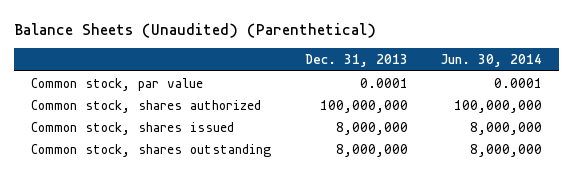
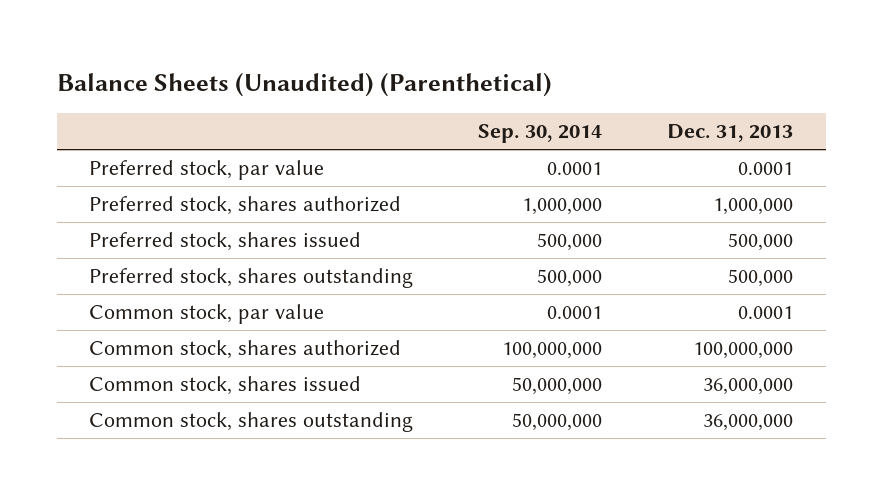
- | Dec. 31, 2013 | Jun. 30, 2014
+ | Sep. 30, 2014 | Dec. 31, 2013
+ Preferred stock, par value | 0.0001 | 0.0001
+ Preferred stock, shares authorized | 1,000,000 | 1,000,000
+ Preferred stock, shares issued | 500,000 | 500,000
+ Preferred stock, shares outstanding | 500,000 | 500,000
- Common stock, shares issued | 8,000,000 | 8,000,000
- Common stock, shares outstanding | 8,000,000 | 8,000,000
+ Common stock, shares issued | 50,000,000 | 36,000,000
+ Common stock, shares outstanding | 50,000,000 | 36,000,000

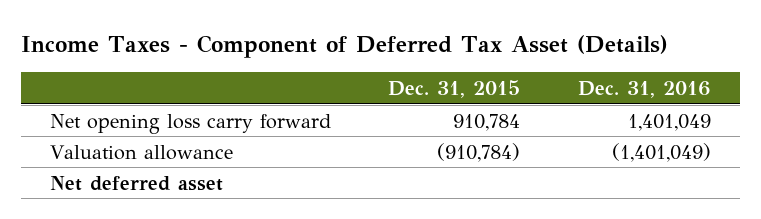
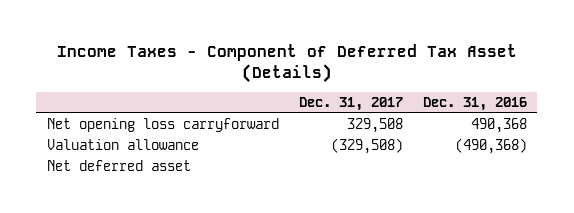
- | Dec. 31, 2015 | Dec. 31, 2016
+ | Dec. 31, 2017 | Dec. 31, 2016
- Net opening loss carry forward | 910,784 | 1,401,049
- Valuation allowance | (910,784) | (1,401,049)
+ Net opening loss carryforward | 329,508 | 490,368
+ Valuation allowance | (329,508) | (490,368)

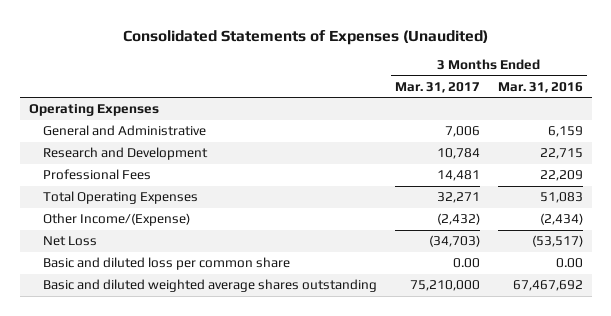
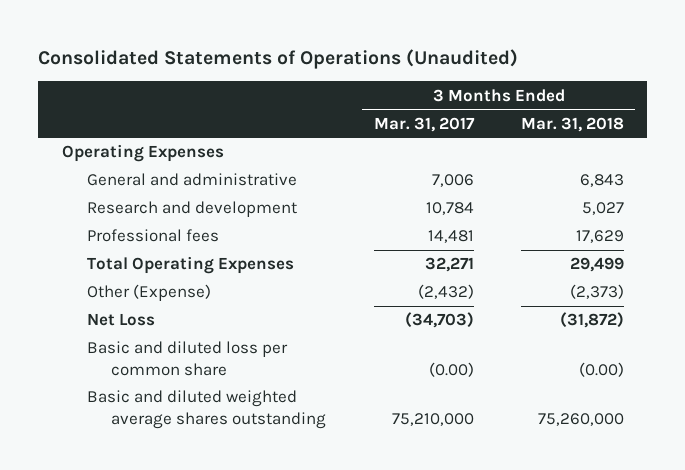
- Consolidated Statements of Expenses (Unaudited)
+ Consolidated Statements of Operations (Unaudited)
- | 3 Months Ended Mar. 31, 2017 | 3 Months Ended Mar. 31, 2016
+ | 3 Months Ended Mar. 31, 2017 | 3 Months Ended Mar. 31, 2018
- General and Administrative | 7,006 | 6,159
- Research and Development | 10,784 | 22,715
- Professional Fees | 14,481 | 22,209
+ General and administrative | 7,006 | 6,843
+ Research and development | 10,784 | 5,027
+ Professional fees | 14,481 | 17,629
- Other Income/(Expense) | (2,432) | (2,434)
+ Other (Expense) | (2,432) | (2,373)
- Basic and diluted loss per common share | 0.00 | 0.00
+ Basic and diluted loss per common share | (0.00) | (0.00)

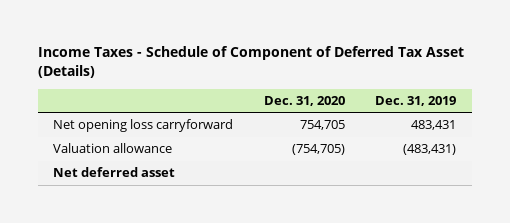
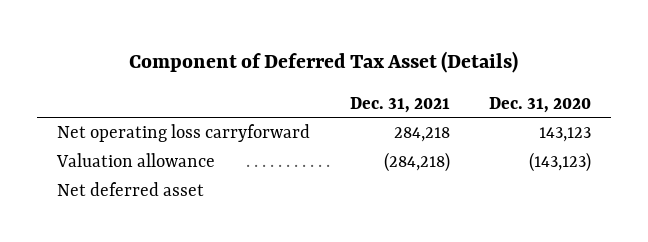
- Income Taxes - Schedule of Component of Deferred Tax Asset (Details)
+ Component of Deferred Tax Asset (Details)
- | Dec. 31, 2020 | Dec. 31, 2019
+ | Dec. 31, 2021 | Dec. 31, 2020
- Net opening loss carryforward | 754,705 | 483,431
- Valuation allowance | (754,705) | (483,431)
+ Net operating loss carryforward | 284,218 | 143,123
+ Valuation allowance | (284,218) | (143,123)

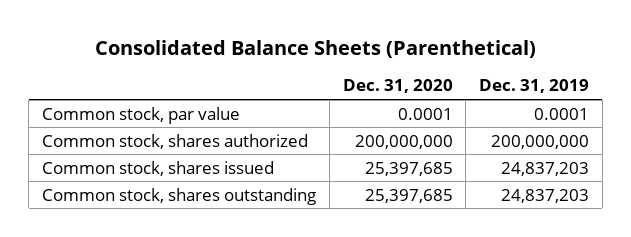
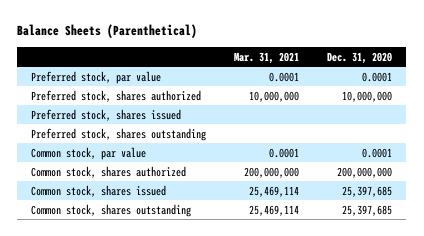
- Consolidated Balance Sheets (Parenthetical)
+ Balance Sheets (Parenthetical)
- | Dec. 31, 2020 | Dec. 31, 2019
+ | Mar. 31, 2021 | Dec. 31, 2020
+ Preferred stock, par value | 0.0001 | 0.0001
+ Preferred stock, shares authorized | 10,000,000 | 10,000,000
+ Preferred stock, shares issued
+ Preferred stock, shares outstanding

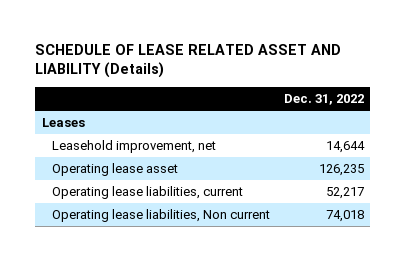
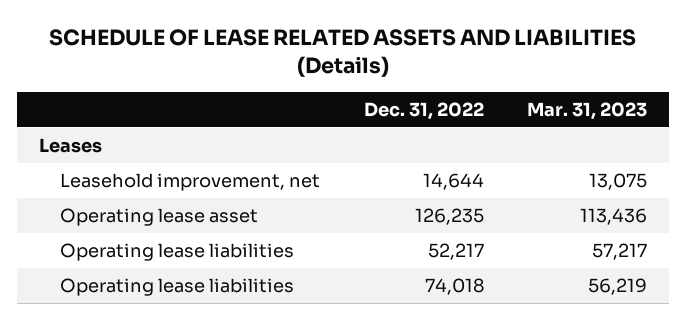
- SCHEDULE OF LEASE RELATED ASSET AND LIABILITY (Details)
+ SCHEDULE OF LEASE RELATED ASSETS AND LIABILITIES (Details)
- | Dec. 31, 2022
+ | Dec. 31, 2022 | Mar. 31, 2023
- Operating lease liabilities, current | 52,217
- Operating lease liabilities, Non current | 74,018
+ Operating lease liabilities | 52,217 | 57,217
+ Operating lease liabilities | 74,018 | 56,219

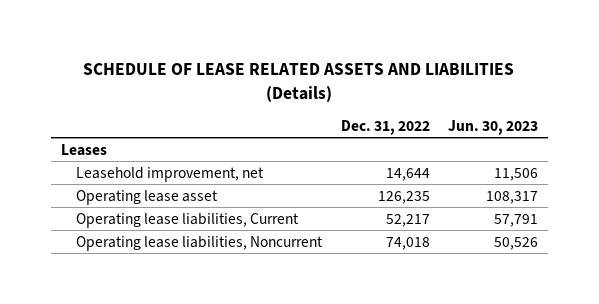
- | Dec. 31, 2022 | Mar. 31, 2023
+ | Dec. 31, 2022 | Jun. 30, 2023
- Operating lease liabilities | 52,217 | 57,217
- Operating lease liabilities | 74,018 | 56,219
+ Operating lease liabilities, Current | 52,217 | 57,791
+ Operating lease liabilities, Noncurrent | 74,018 | 50,526

